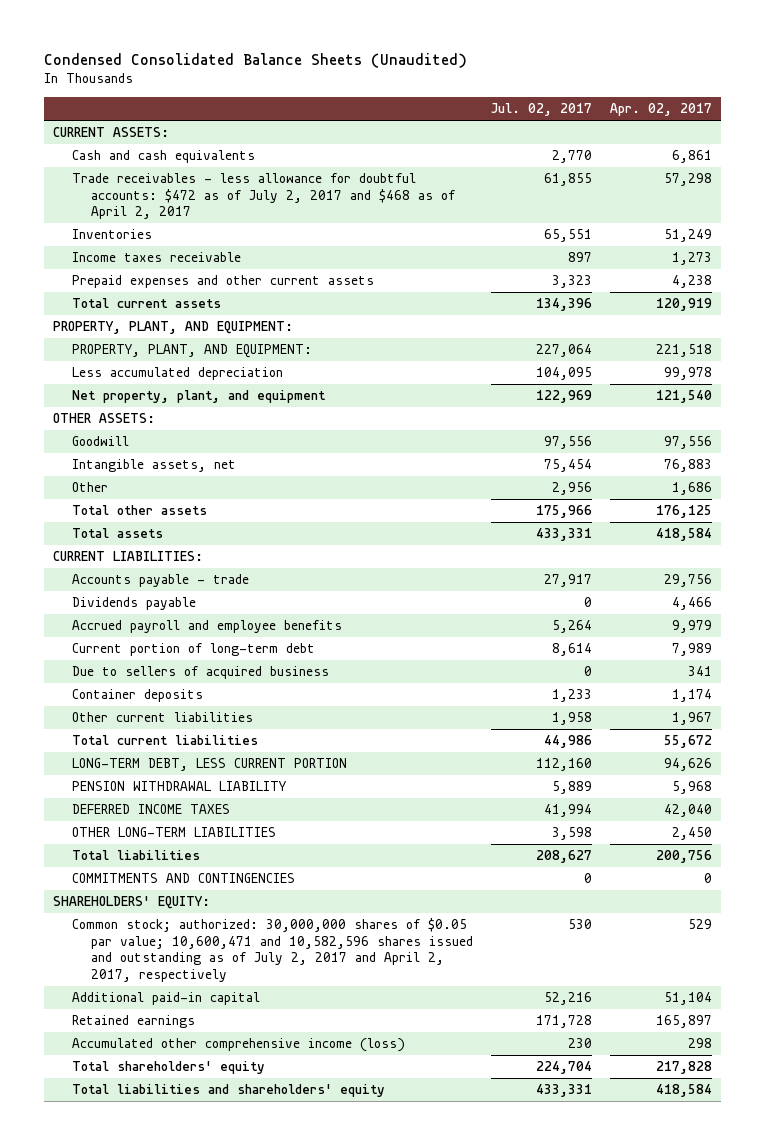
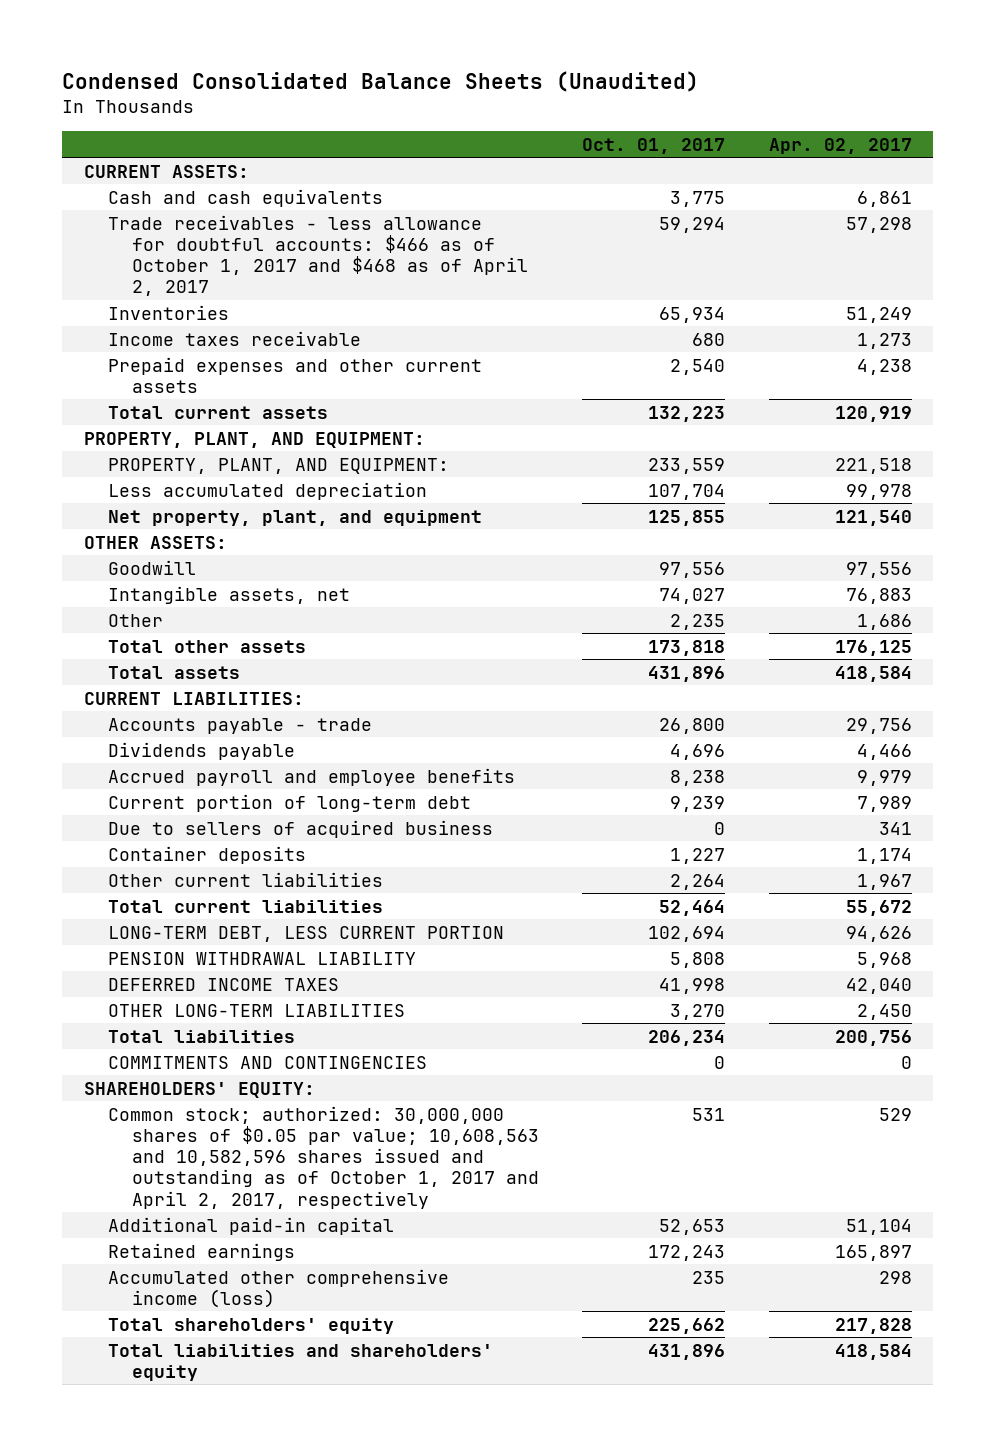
- | Jul. 02, 2017 | Apr. 02, 2017
+ | Oct. 01, 2017 | Apr. 02, 2017
- Trade receivables - less allowance for doubtful accounts: $472 as of July 2, 2017 and $468 as of April 2, 2017 | 61,855 | 57,298
+ Trade receivables - less allowance for doubtful accounts: $466 as of October 1, 2017 and $468 as of April 2, 2017 | 59,294 | 57,298
- Common stock; authorized: 30,000,000 shares of $0.05 par value; 10,600,471 and 10,582,596 shares issued and outstanding as of July 2, 2017 and April 2, 2017, respectively | 530 | 529
+ Common stock; authorized: 30,000,000 shares of $0.05 par value; 10,608,563 and 10,582,596 shares issued and outstanding as of October 1, 2017 and April 2, 2017, respectively | 531 | 529

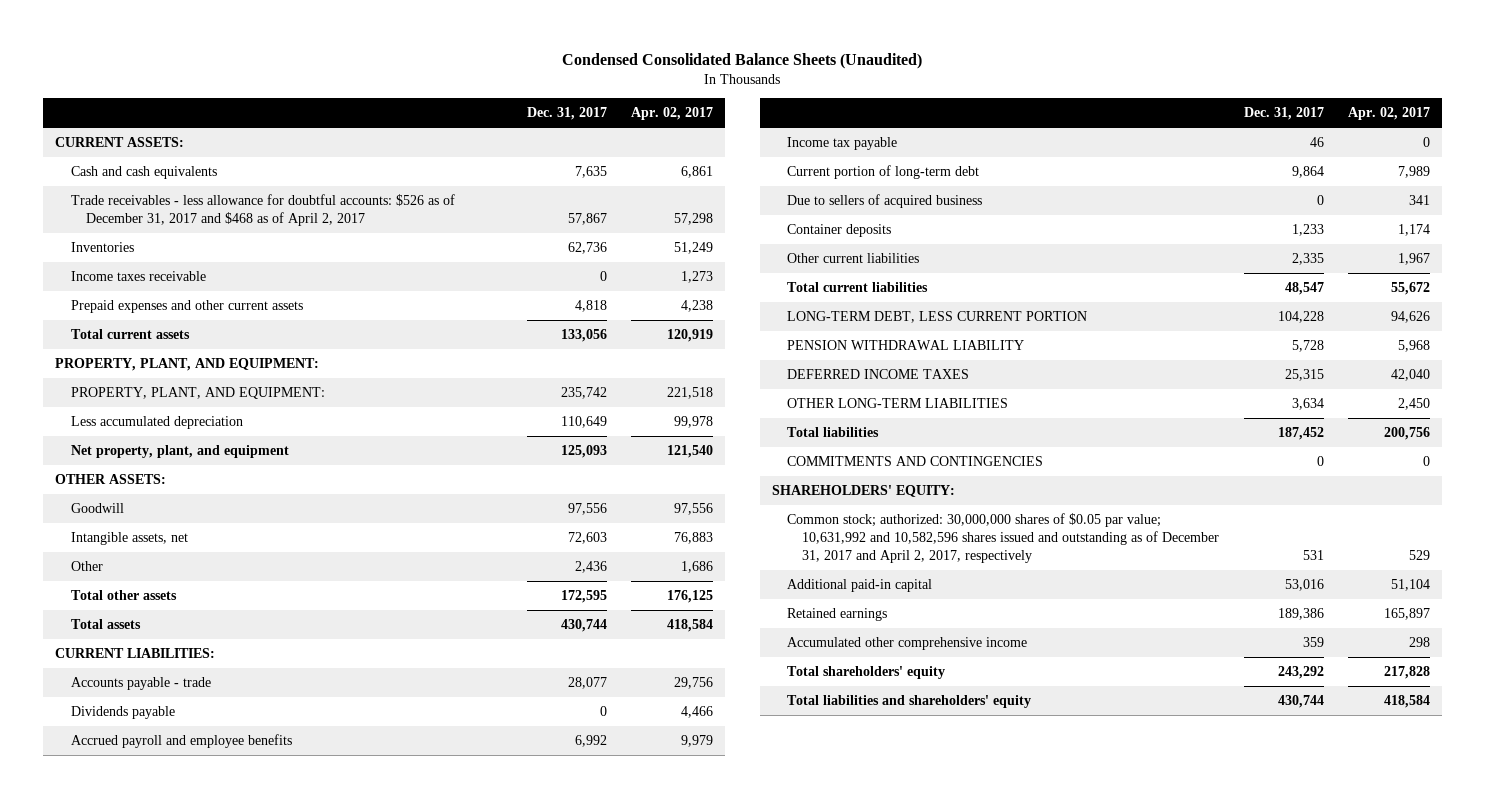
- | Oct. 01, 2017 | Apr. 02, 2017
+ | Dec. 31, 2017 | Apr. 02, 2017
- Trade receivables - less allowance for doubtful accounts: $466 as of October 1, 2017 and $468 as of April 2, 2017 | 59,294 | 57,298
+ Trade receivables - less allowance for doubtful accounts: $526 as of December 31, 2017 and $468 as of April 2, 2017 | 57,867 | 57,298
+ Income tax payable | 46 | 0
- Common stock; authorized: 30,000,000 shares of $0.05 par value; 10,608,563 and 10,582,596 shares issued and outstanding as of October 1, 2017 and April 2, 2017, respectively | 531 | 529
+ Common stock; authorized: 30,000,000 shares of $0.05 par value; 10,631,992 and 10,582,596 shares issued and outstanding as of December 31, 2017 and April 2, 2017, respectively | 531 | 529
- Accumulated other comprehensive income (loss) | 235 | 298
+ Accumulated other comprehensive income | 359 | 298

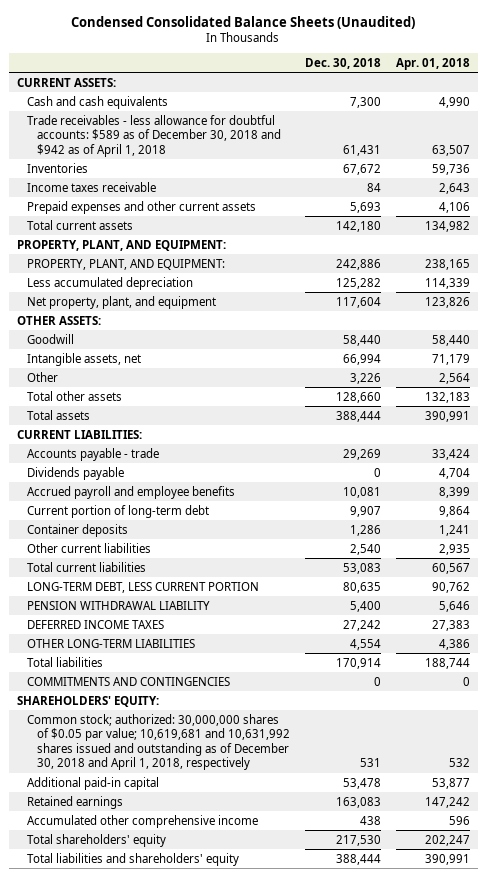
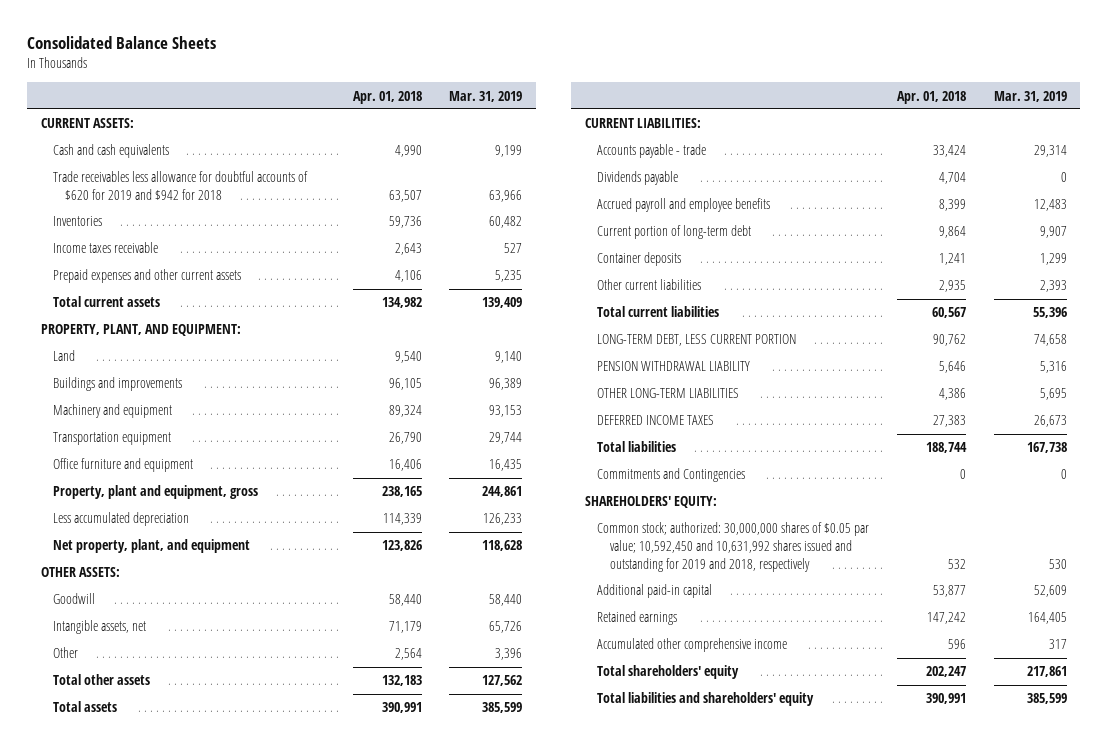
- Condensed Consolidated Balance Sheets (Unaudited)
+ Consolidated Balance Sheets
- | Dec. 30, 2018 | Apr. 01, 2018
+ | Apr. 01, 2018 | Mar. 31, 2019
- Trade receivables - less allowance for doubtful accounts: $589 as of December 30, 2018 and $942 as of April 1, 2018 | 61,431 | 63,507
+ Trade receivables less allowance for doubtful accounts of $620 for 2019 and $942 for 2018 | 63,507 | 63,966
- PROPERTY, PLANT, AND EQUIPMENT: | 242,886 | 238,165
+ Land | 9,540 | 9,140
+ Buildings and improvements | 96,105 | 96,389
+ Machinery and equipment | 89,324 | 93,153
+ Transportation equipment | 26,790 | 29,744
+ Office furniture and equipment | 16,406 | 16,435
+ Property, plant and equipment, gross | 238,165 | 244,861
moved down: DEFERRED INCOME TAXES | 27,383 | 26,673
- COMMITMENTS AND CONTINGENCIES | 0 | 0
+ Commitments and Contingencies | 0 | 0
- Common stock; authorized: 30,000,000 shares of $0.05 par value; 10,619,681 and 10,631,992 shares issued and outstanding as of December 30, 2018 and April 1, 2018, respectively | 531 | 532
+ Common stock; authorized: 30,000,000 shares of $0.05 par value; 10,592,450 and 10,631,992 shares issued and outstanding for 2019 and 2018, respectively | 532 | 530

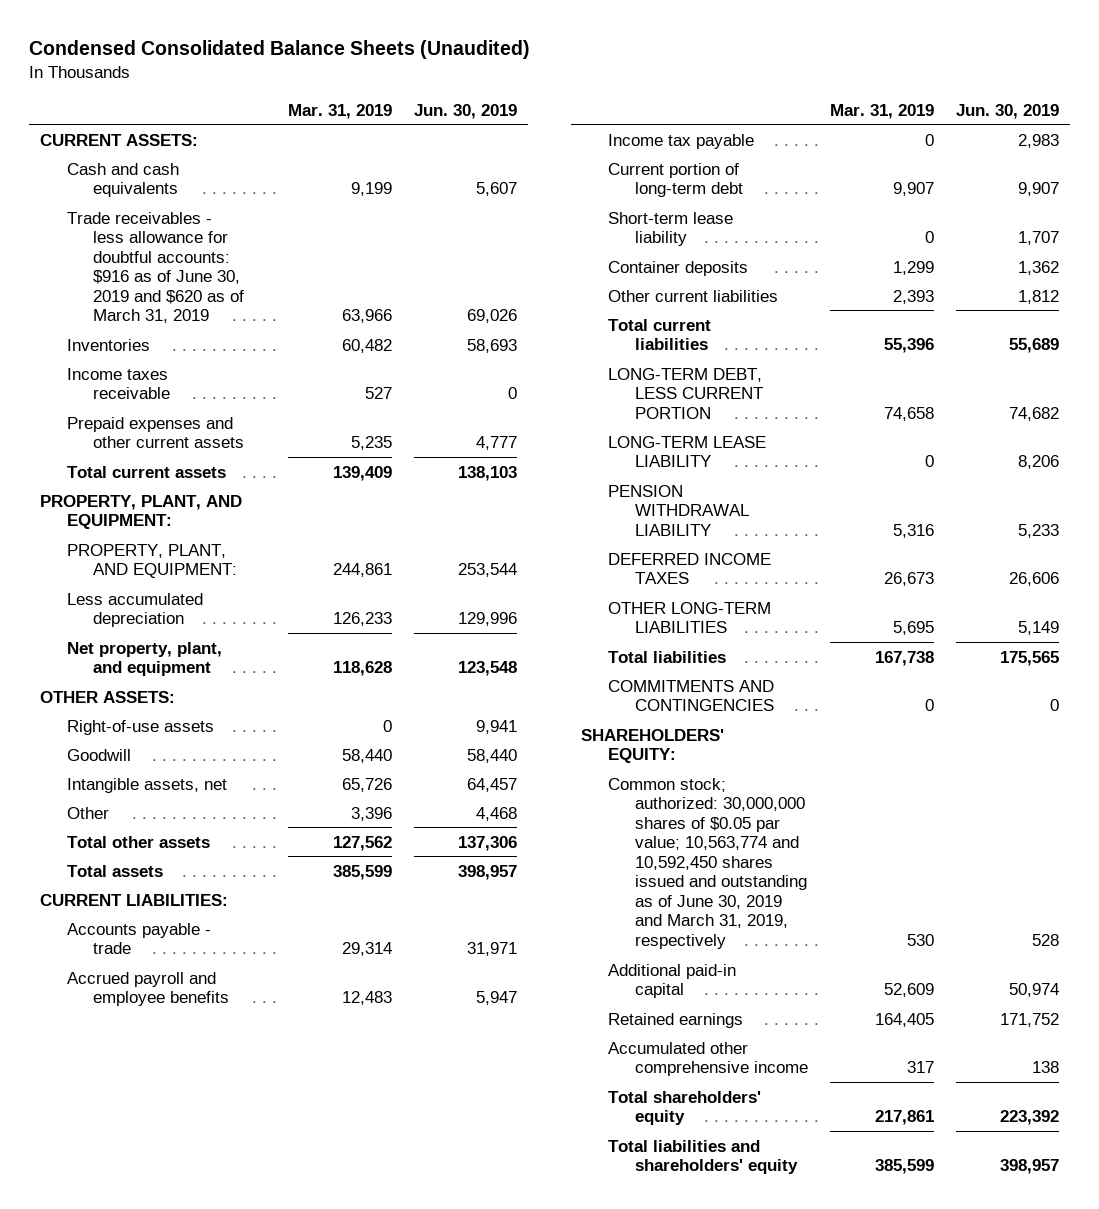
- Consolidated Balance Sheets
+ Condensed Consolidated Balance Sheets (Unaudited)
- | Apr. 01, 2018 | Mar. 31, 2019
+ | Mar. 31, 2019 | Jun. 30, 2019
- Trade receivables less allowance for doubtful accounts of $620 for 2019 and $942 for 2018 | 63,507 | 63,966
+ Trade receivables - less allowance for doubtful accounts: $916 as of June 30, 2019 and $620 as of March 31, 2019 | 63,966 | 69,026
- Land | 9,540 | 9,140
- Buildings and improvements | 96,105 | 96,389
- Machinery and equipment | 89,324 | 93,153
- Transportation equipment | 26,790 | 29,744
- Office furniture and equipment | 16,406 | 16,435
- Property, plant and equipment, gross | 238,165 | 244,861
+ PROPERTY, PLANT, AND EQUIPMENT: | 244,861 | 253,544
+ Right-of-use assets | 0 | 9,941
- Dividends payable | 4,704 | 0
+ Income tax payable | 0 | 2,983
+ Short-term lease liability | 0 | 1,707
+ LONG-TERM LEASE LIABILITY | 0 | 8,206
moved down: OTHER LONG-TERM LIABILITIES | 5,695 | 5,149
- Commitments and Contingencies | 0 | 0
+ COMMITMENTS AND CONTINGENCIES | 0 | 0
- Common stock; authorized: 30,000,000 shares of $0.05 par value; 10,592,450 and 10,631,992 shares issued and outstanding for 2019 and 2018, respectively | 532 | 530
+ Common stock; authorized: 30,000,000 shares of $0.05 par value; 10,563,774 and 10,592,450 shares issued and outstanding as of June 30, 2019 and March 31, 2019, respectively | 530 | 528

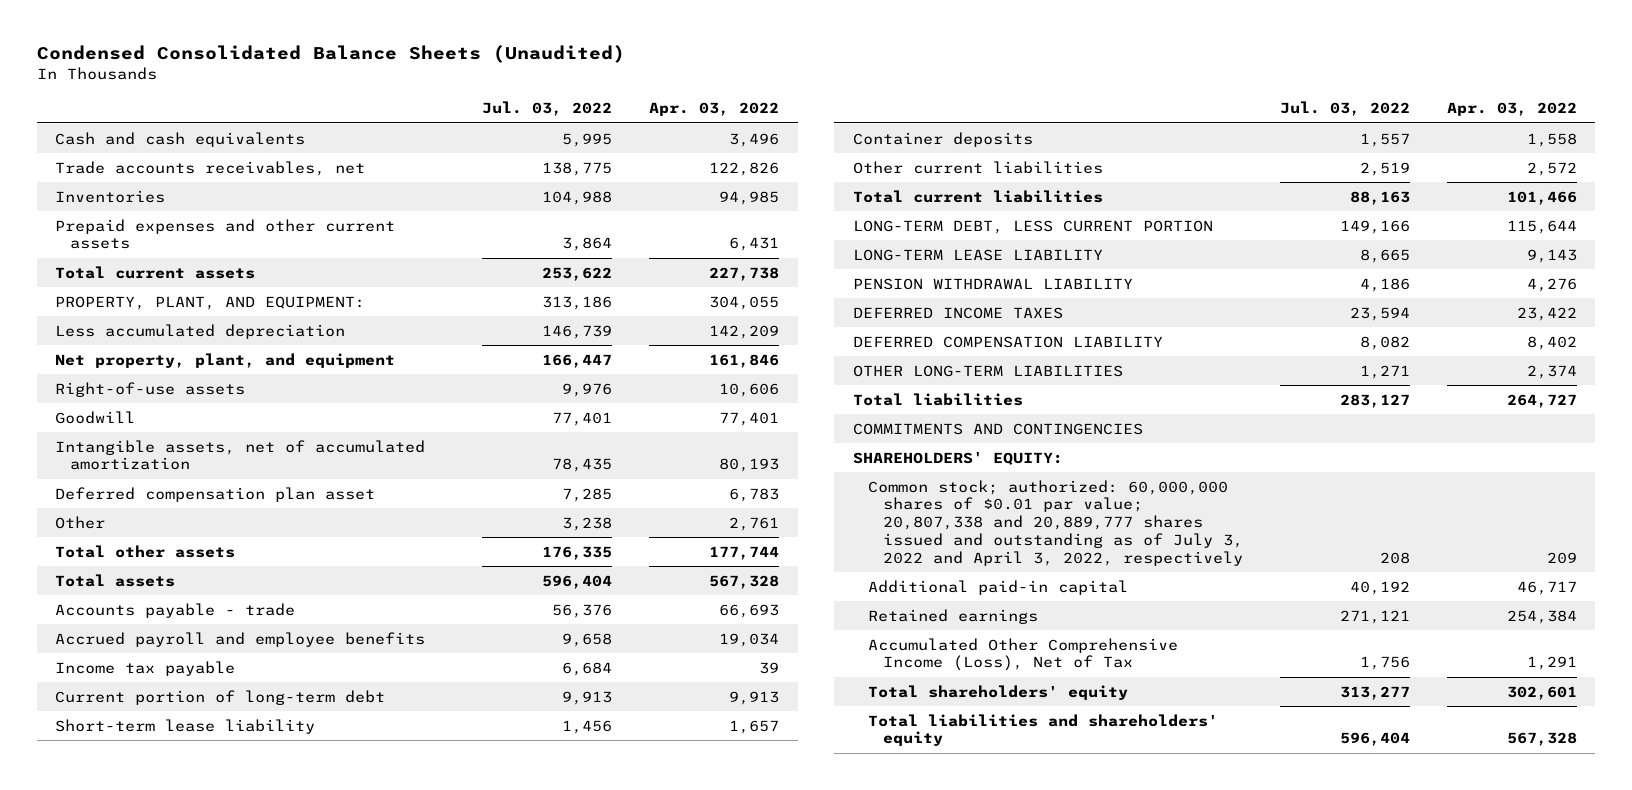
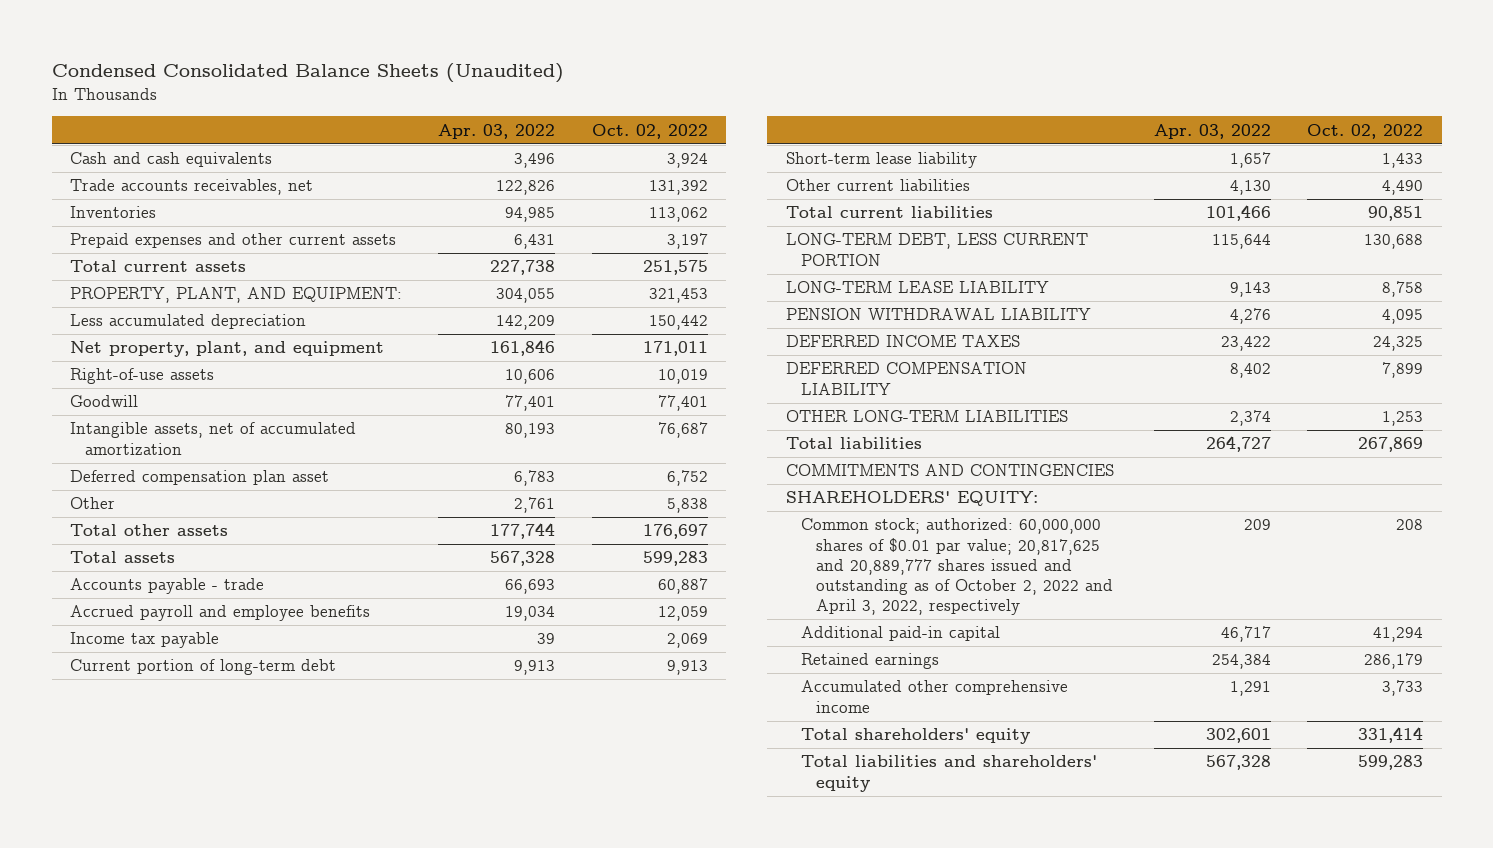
- | Jul. 03, 2022 | Apr. 03, 2022
+ | Apr. 03, 2022 | Oct. 02, 2022
- Container deposits | 1,557 | 1,558
- Other current liabilities | 2,519 | 2,572
+ Other current liabilities | 4,130 | 4,490
- Common stock; authorized: 60,000,000 shares of $0.01 par value; 20,807,338 and 20,889,777 shares issued and outstanding as of July 3, 2022 and April 3, 2022, respectively | 208 | 209
+ Common stock; authorized: 60,000,000 shares of $0.01 par value; 20,817,625 and 20,889,777 shares issued and outstanding as of October 2, 2022 and April 3, 2022, respectively | 209 | 208
- Accumulated Other Comprehensive Income (Loss), Net of Tax | 1,756 | 1,291
+ Accumulated other comprehensive income | 1,291 | 3,733

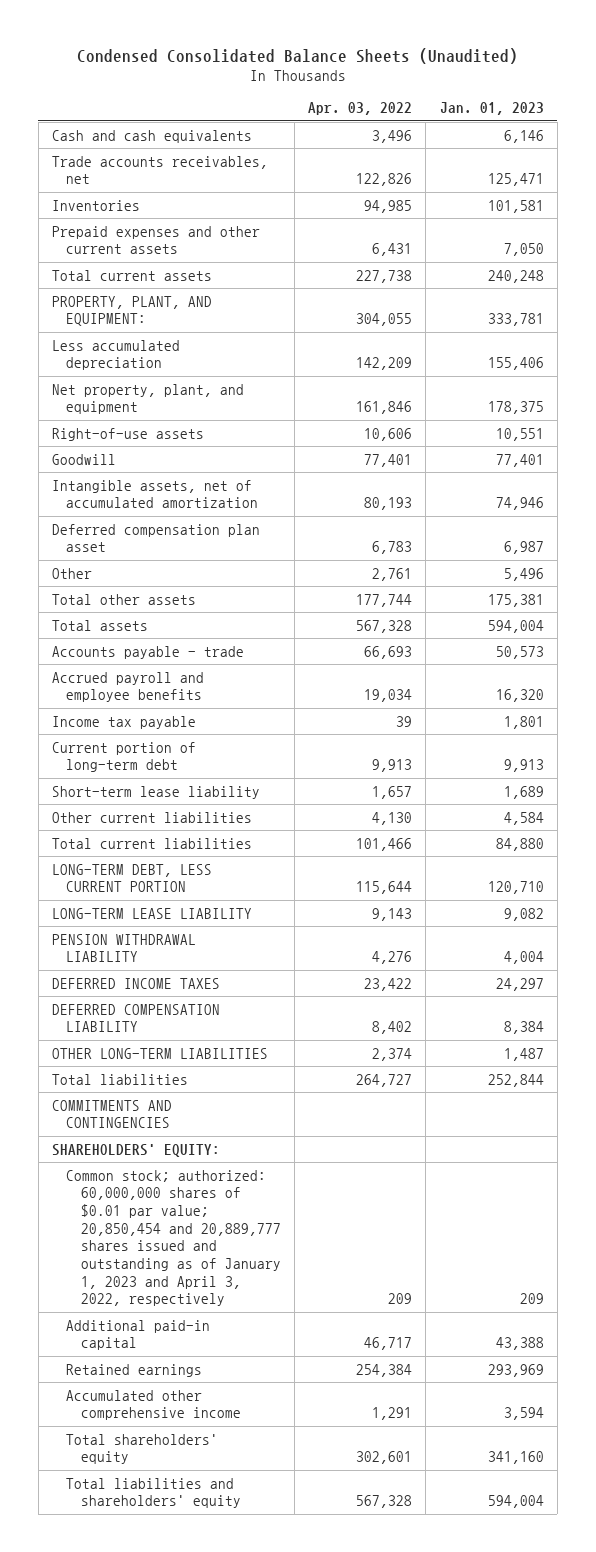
- | Apr. 03, 2022 | Oct. 02, 2022
+ | Apr. 03, 2022 | Jan. 01, 2023
- Common stock; authorized: 60,000,000 shares of $0.01 par value; 20,817,625 and 20,889,777 shares issued and outstanding as of October 2, 2022 and April 3, 2022, respectively | 209 | 208
+ Common stock; authorized: 60,000,000 shares of $0.01 par value; 20,850,454 and 20,889,777 shares issued and outstanding as of January 1, 2023 and April 3, 2022, respectively | 209 | 209

